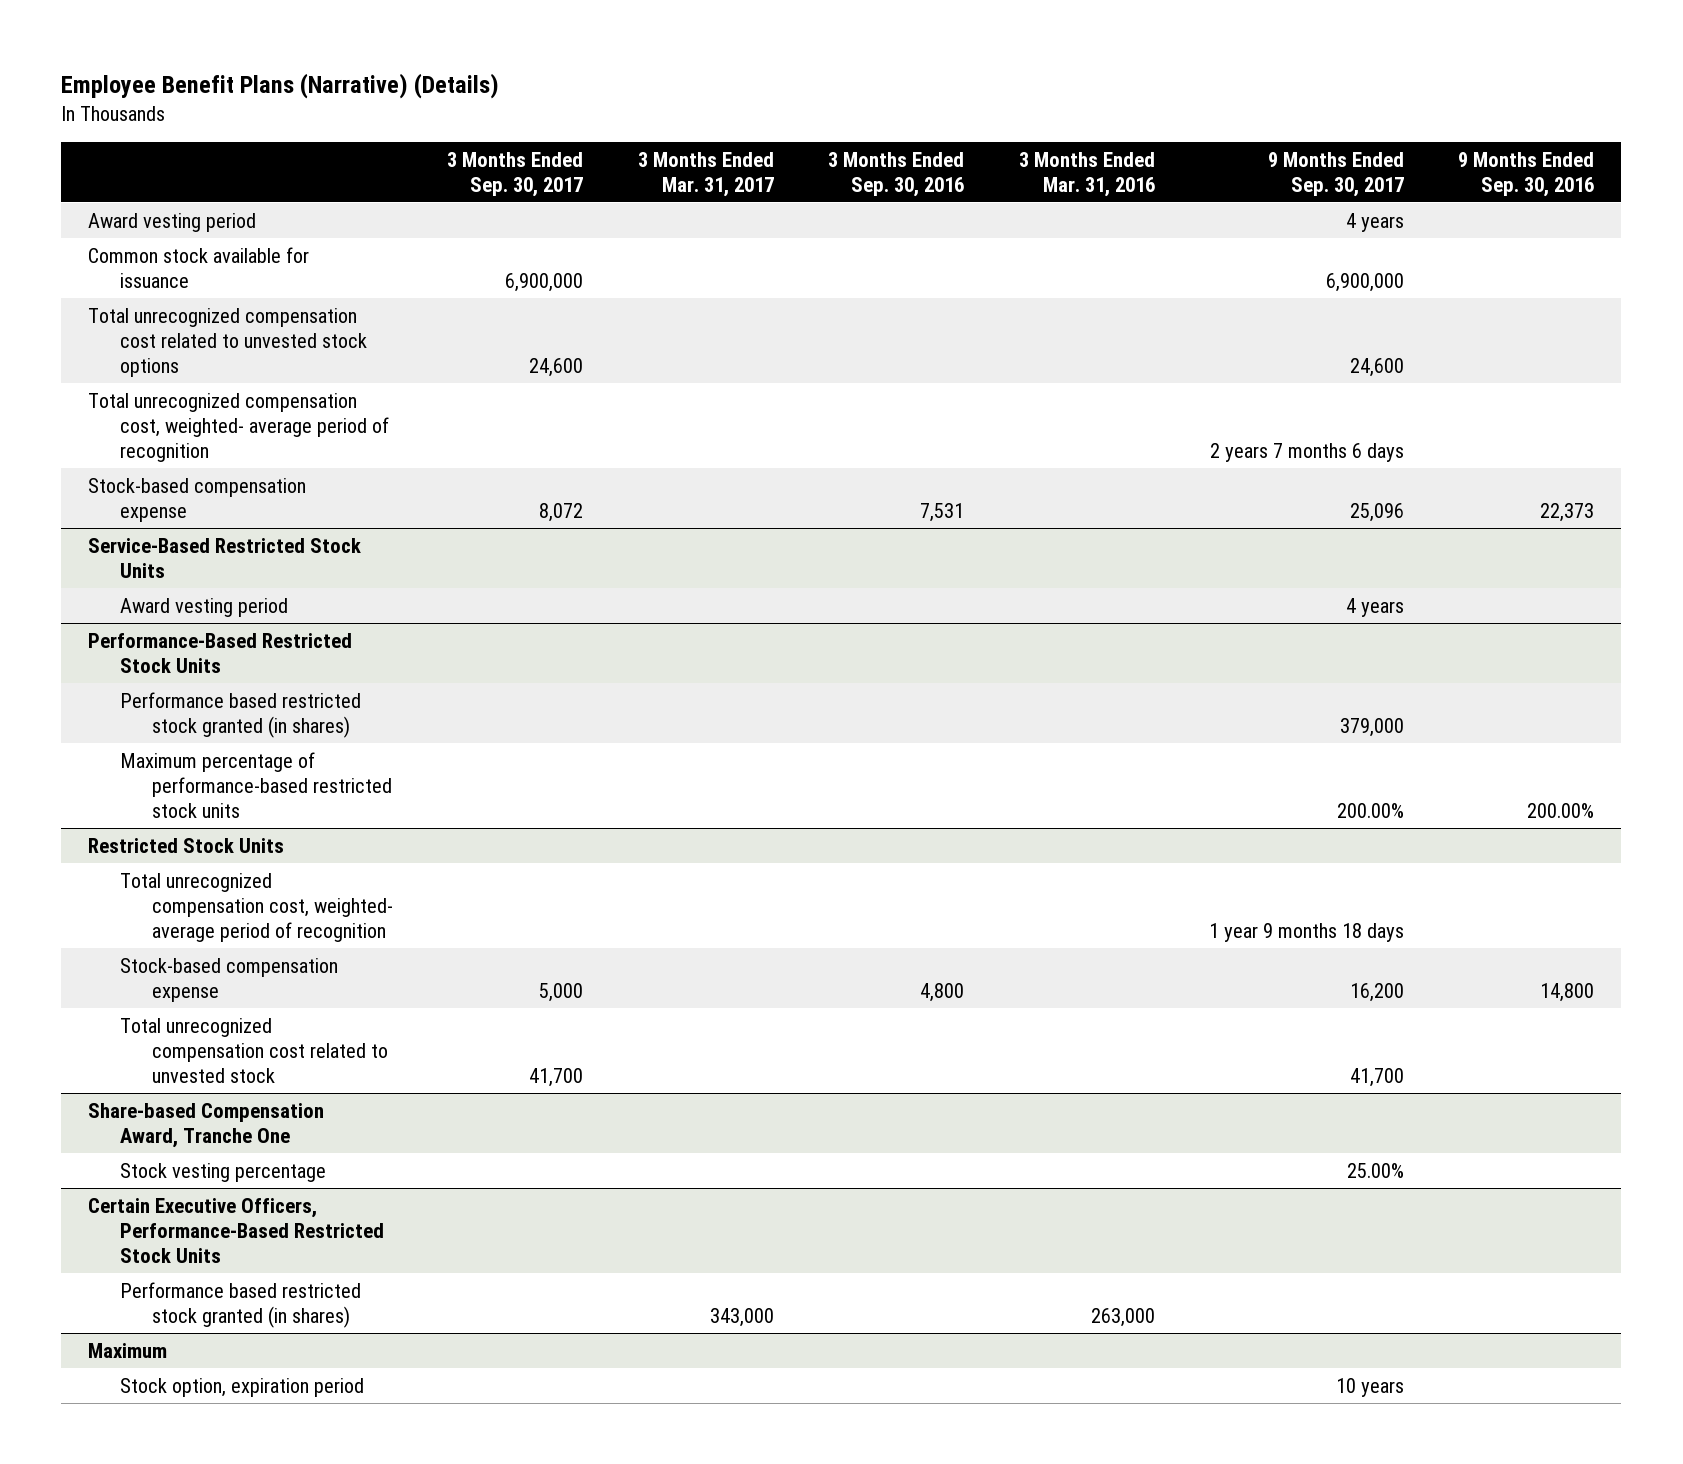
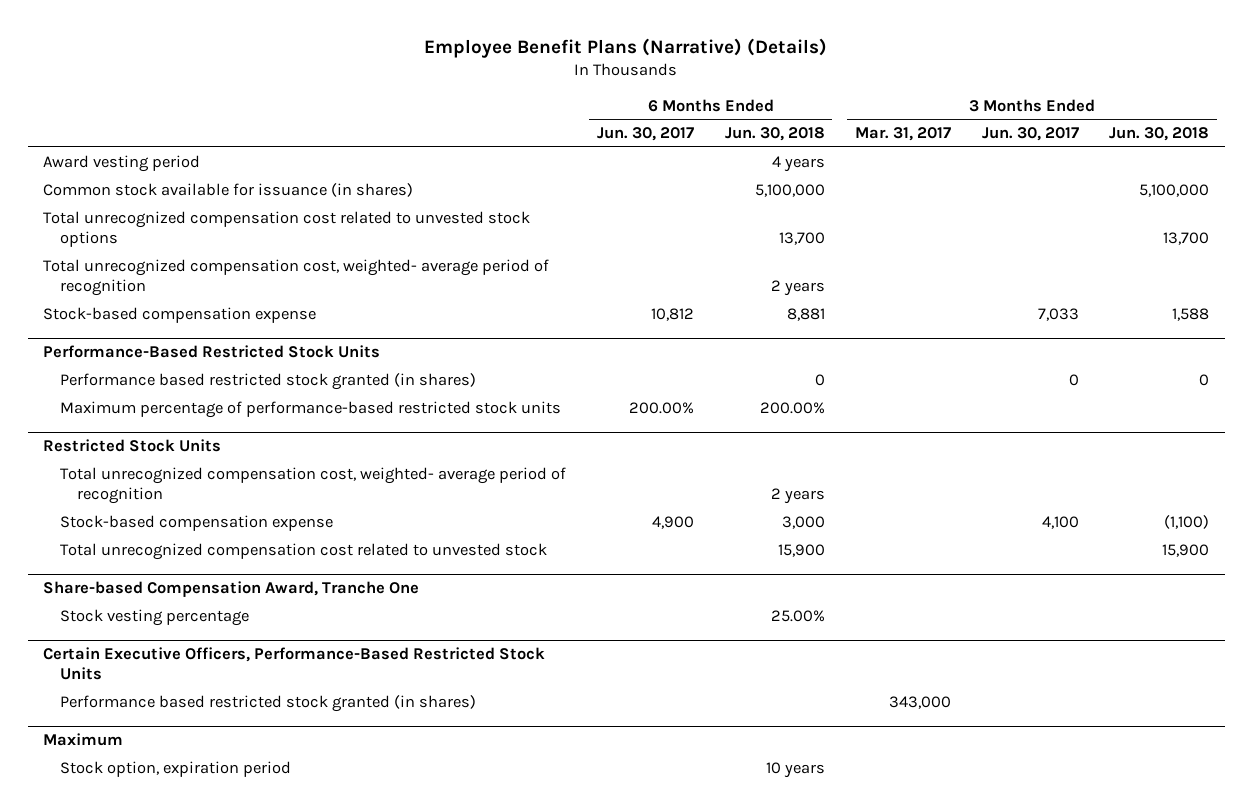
- | 3 Months Ended Sep. 30, 2017 | 3 Months Ended Mar. 31, 2017 | 3 Months Ended Sep. 30, 2016 | 3 Months Ended Mar. 31, 2016 | 9 Months Ended Sep. 30, 2017 | 9 Months Ended Sep. 30, 2016
+ | 6 Months Ended Jun. 30, 2017 | 6 Months Ended Jun. 30, 2018 | 3 Months Ended Mar. 31, 2017 | 3 Months Ended Jun. 30, 2017 | 3 Months Ended Jun. 30, 2018
- Common stock available for issuance | 6,900,000 | | | | 6,900,000 |
+ Common stock available for issuance (in shares) | | 5,100,000 | | | 5,100,000
- Service-Based Restricted Stock Units
- Award vesting period | | | | | 4 years |

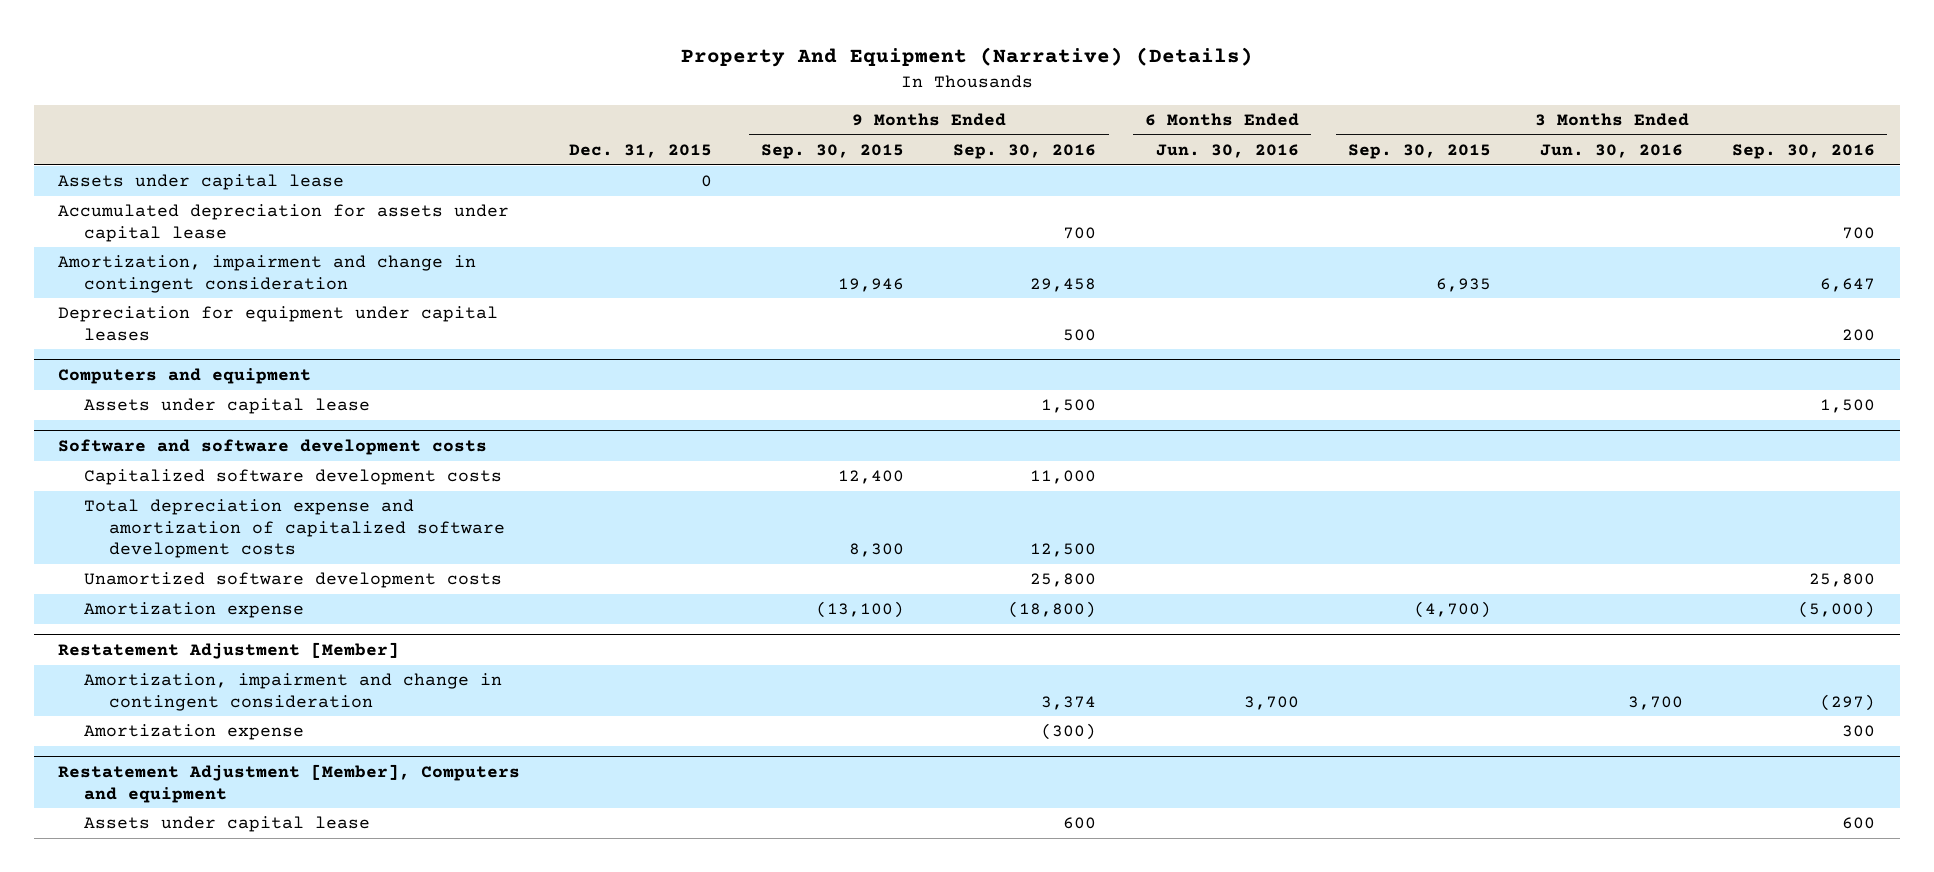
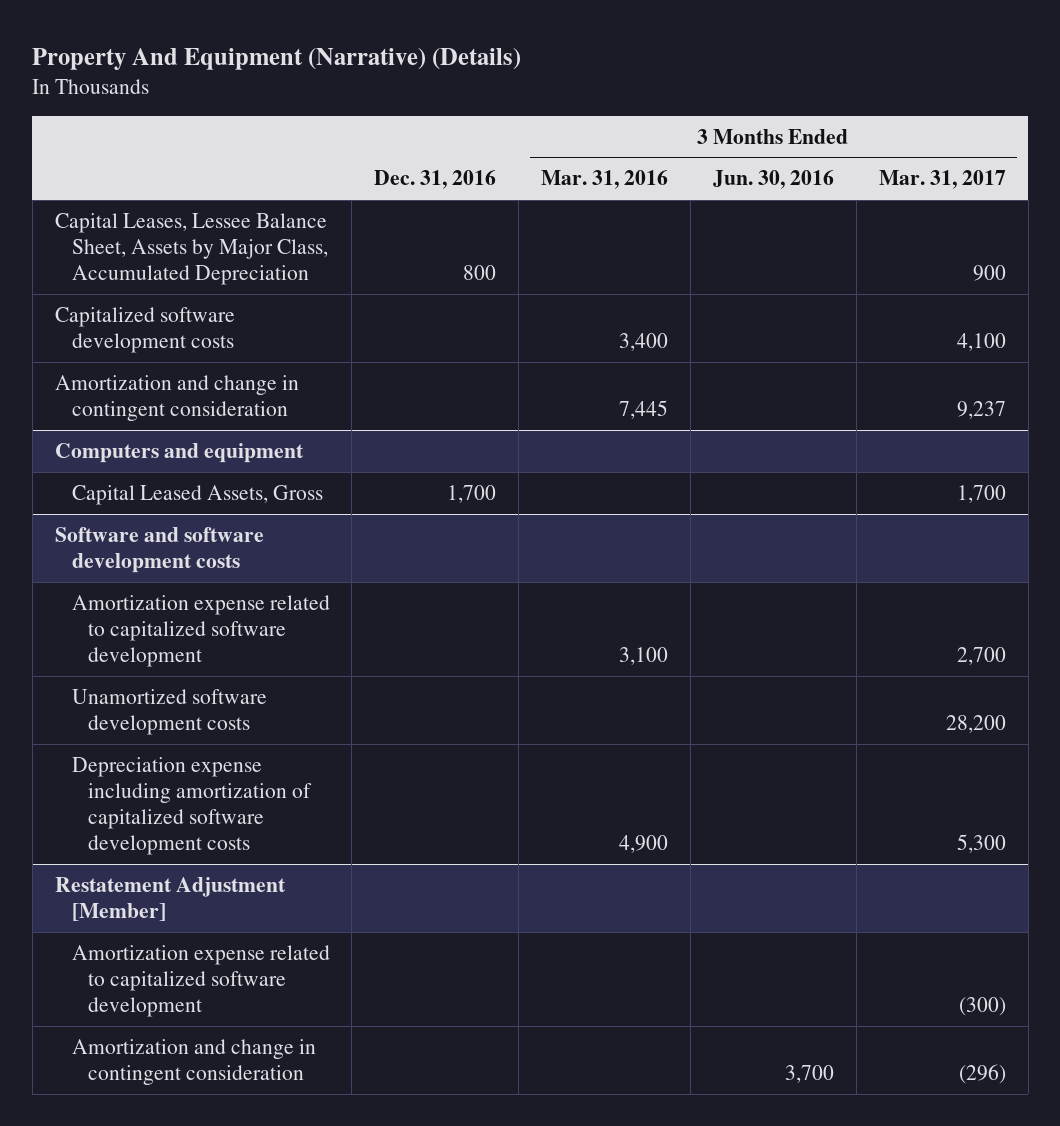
- | Dec. 31, 2015 | 9 Months Ended Sep. 30, 2015 | 9 Months Ended Sep. 30, 2016 | 6 Months Ended Jun. 30, 2016 | 3 Months Ended Sep. 30, 2015 | 3 Months Ended Jun. 30, 2016 | 3 Months Ended Sep. 30, 2016
+ | Dec. 31, 2016 | 3 Months Ended Mar. 31, 2016 | 3 Months Ended Jun. 30, 2016 | 3 Months Ended Mar. 31, 2017
- Assets under capital lease | 0 | | | | | |
- Accumulated depreciation for assets under capital lease | | | 700 | | | | 700
- Amortization, impairment and change in contingent consideration | | 19,946 | 29,458 | | 6,935 | | 6,647
- Depreciation for equipment under capital leases | | | 500 | | | | 200
+ Capital Leases, Lessee Balance Sheet, Assets by Major Class, Accumulated Depreciation | 800 | | | 900
+ Capitalized software development costs | | 3,400 | | 4,100
+ Amortization and change in contingent consideration | | 7,445 | | 9,237
@ Computers and equipment
- Assets under capital lease | | | 1,500 | | | | 1,500
+ Capital Leased Assets, Gross | 1,700 | | | 1,700
@ Software and software development costs
- Capitalized software development costs | | 12,400 | 11,000 | | | |
- Total depreciation expense and amortization of capitalized software development costs | | 8,300 | 12,500 | | | |
+ Amortization expense related to capitalized software development | | 3,100 | | 2,700
- Amortization expense | | (13,100) | (18,800) | | (4,700) | | (5,000)
+ Depreciation expense including amortization of capitalized software development costs | | 4,900 | | 5,300
@ Restatement Adjustment [Member]
- Amortization, impairment and change in contingent consideration | | | 3,374 | 3,700 | | 3,700 | (297)
- Amortization expense | | | (300) | | | | 300
- Restatement Adjustment [Member], Computers and equipment
- Assets under capital lease | | | 600 | | | | 600
@ Restatement Adjustment [Member]
+ Amortization expense related to capitalized software development | | | | (300)
+ Amortization and change in contingent consideration | | | 3,700 | (296)

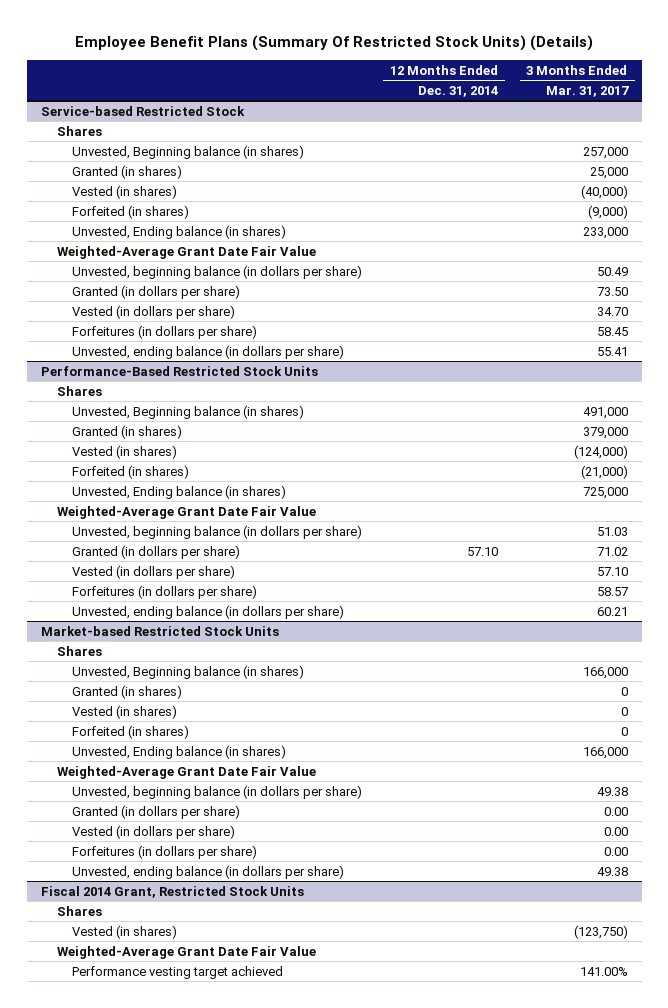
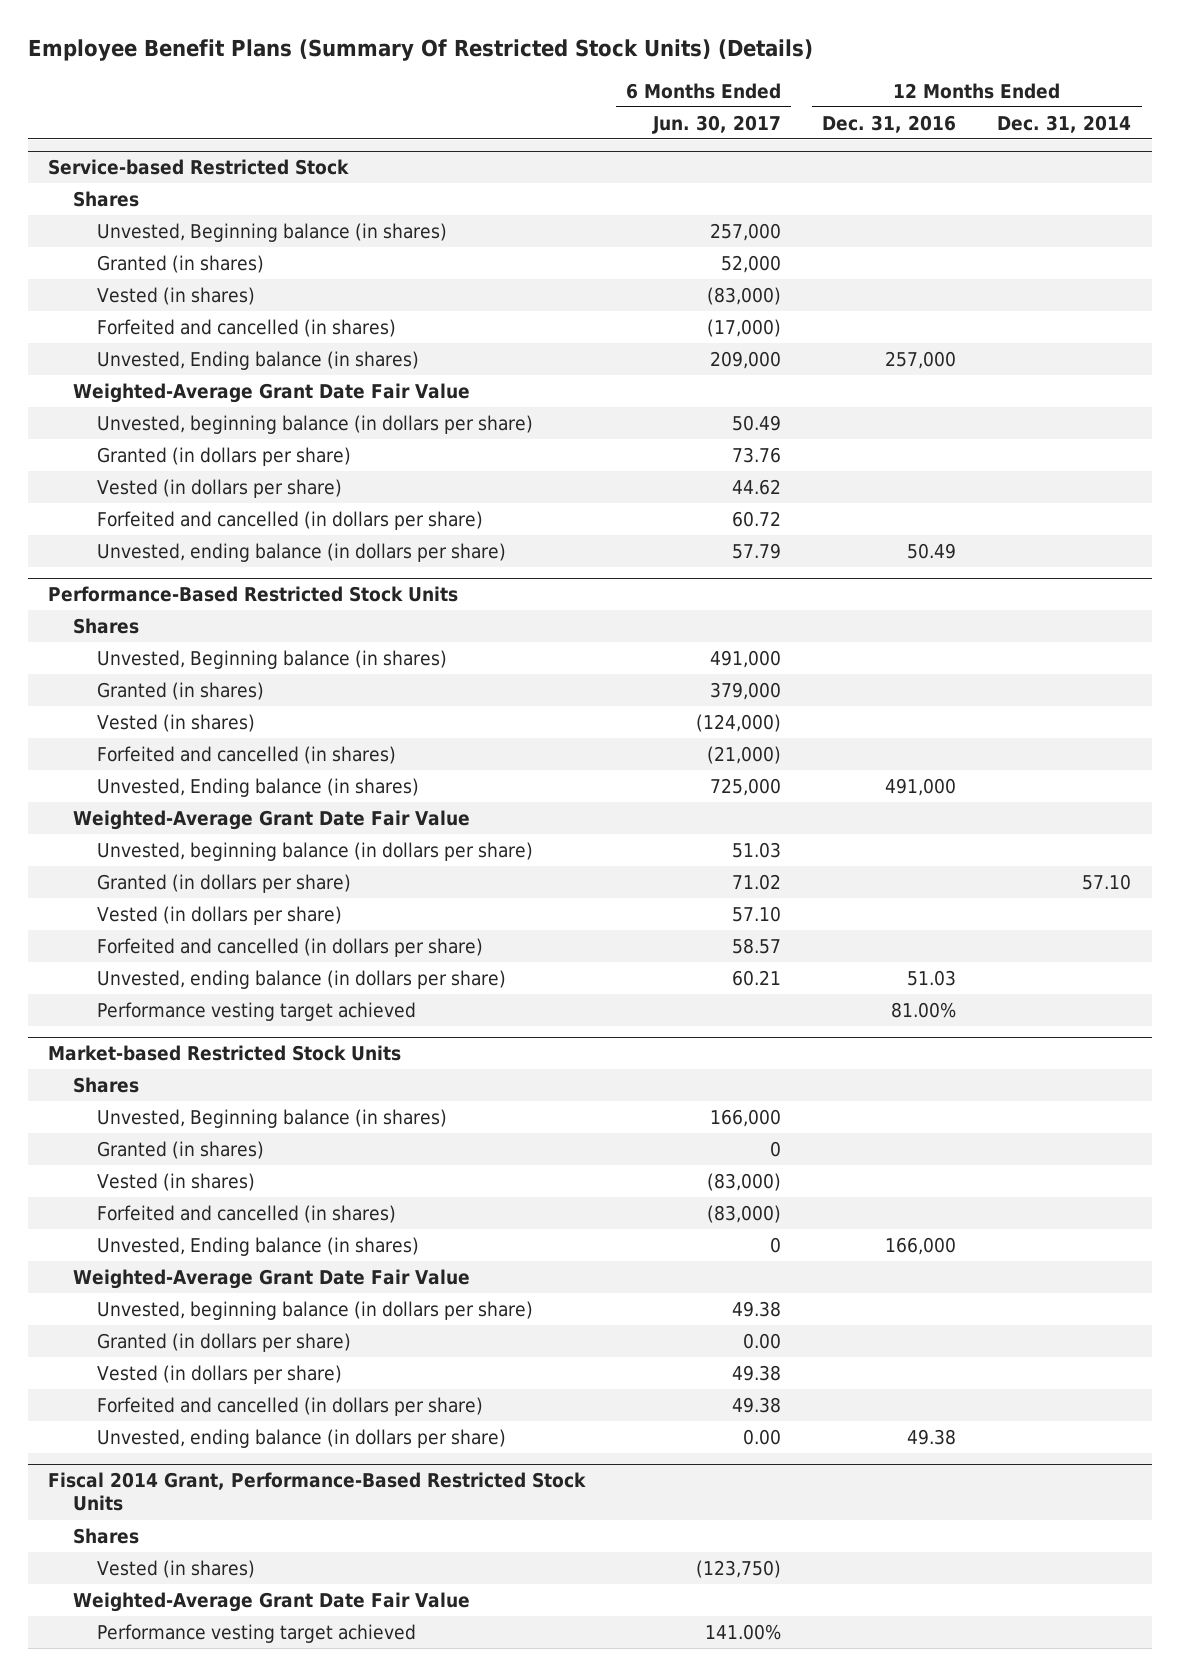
- | 12 Months Ended Dec. 31, 2014 | 3 Months Ended Mar. 31, 2017
+ | 6 Months Ended Jun. 30, 2017 | 12 Months Ended Dec. 31, 2016 | 12 Months Ended Dec. 31, 2014
@ Service-based Restricted Stock
- Forfeited (in shares) | | (9,000)
+ Forfeited and cancelled (in shares) | (17,000) | |
- Forfeitures (in dollars per share) | | 58.45
+ Forfeited and cancelled (in dollars per share) | 60.72 | |
@ Performance-Based Restricted Stock Units
- Forfeited (in shares) | | (21,000)
+ Forfeited and cancelled (in shares) | (21,000) | |
- Forfeitures (in dollars per share) | | 58.57
+ Forfeited and cancelled (in dollars per share) | 58.57 | |
+ Performance vesting target achieved | | 81.00% |
@ Market-based Restricted Stock Units
- Forfeited (in shares) | | 0
+ Forfeited and cancelled (in shares) | (83,000) | |
- Forfeitures (in dollars per share) | | 0.00
+ Forfeited and cancelled (in dollars per share) | 49.38 | |
- Fiscal 2014 Grant, Restricted Stock Units
+ Fiscal 2014 Grant, Performance-Based Restricted Stock Units

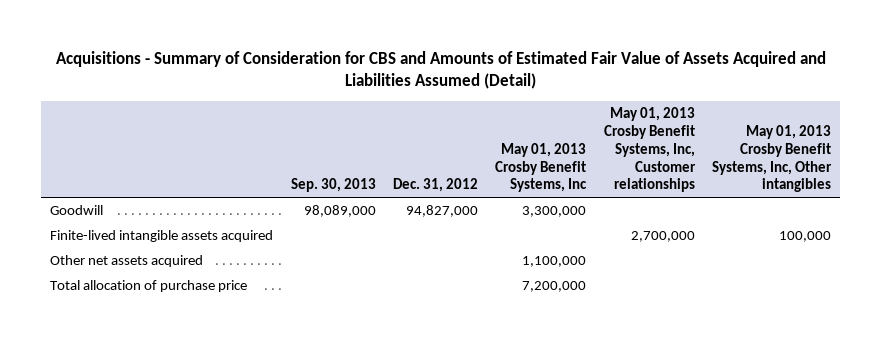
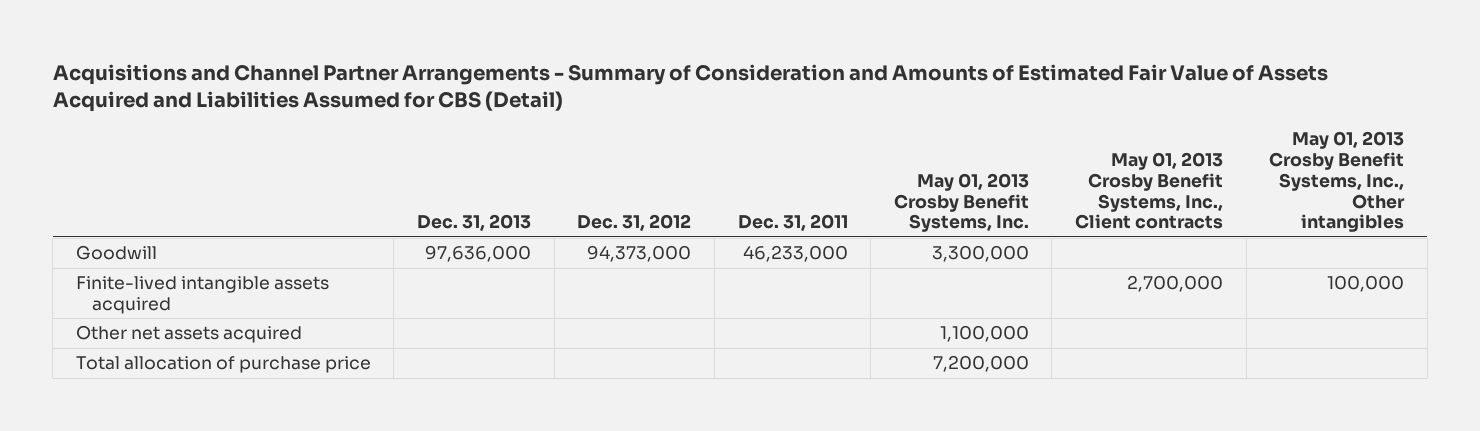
- Acquisitions - Summary of Consideration for CBS and Amounts of Estimated Fair Value of Assets Acquired and Liabilities Assumed (Detail)
+ Acquisitions and Channel Partner Arrangements - Summary of Consideration and Amounts of Estimated Fair Value of Assets Acquired and Liabilities Assumed for CBS (Detail)
- | Sep. 30, 2013 | Dec. 31, 2012 | May 01, 2013 Crosby Benefit Systems, Inc | May 01, 2013 Crosby Benefit Systems, Inc, Customer relationships | May 01, 2013 Crosby Benefit Systems, Inc, Other intangibles
+ | Dec. 31, 2013 | Dec. 31, 2012 | Dec. 31, 2011 | May 01, 2013 Crosby Benefit Systems, Inc. | May 01, 2013 Crosby Benefit Systems, Inc., Client contracts | May 01, 2013 Crosby Benefit Systems, Inc., Other intangibles
- Goodwill | 98,089,000 | 94,827,000 | 3,300,000 | |
+ Goodwill | 97,636,000 | 94,373,000 | 46,233,000 | 3,300,000 | |

